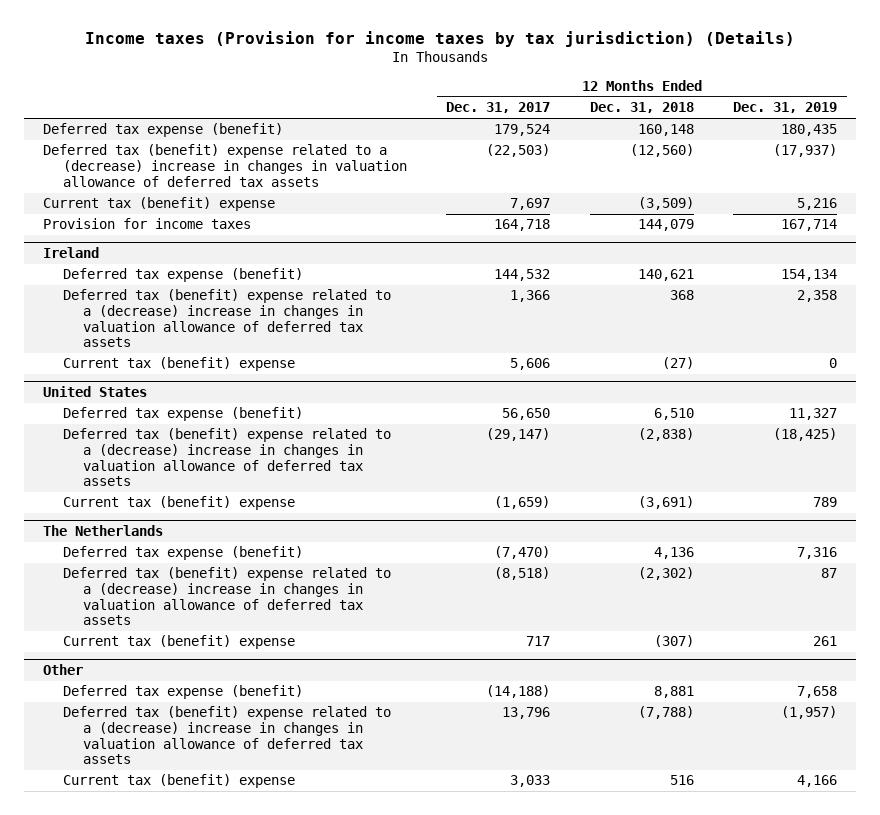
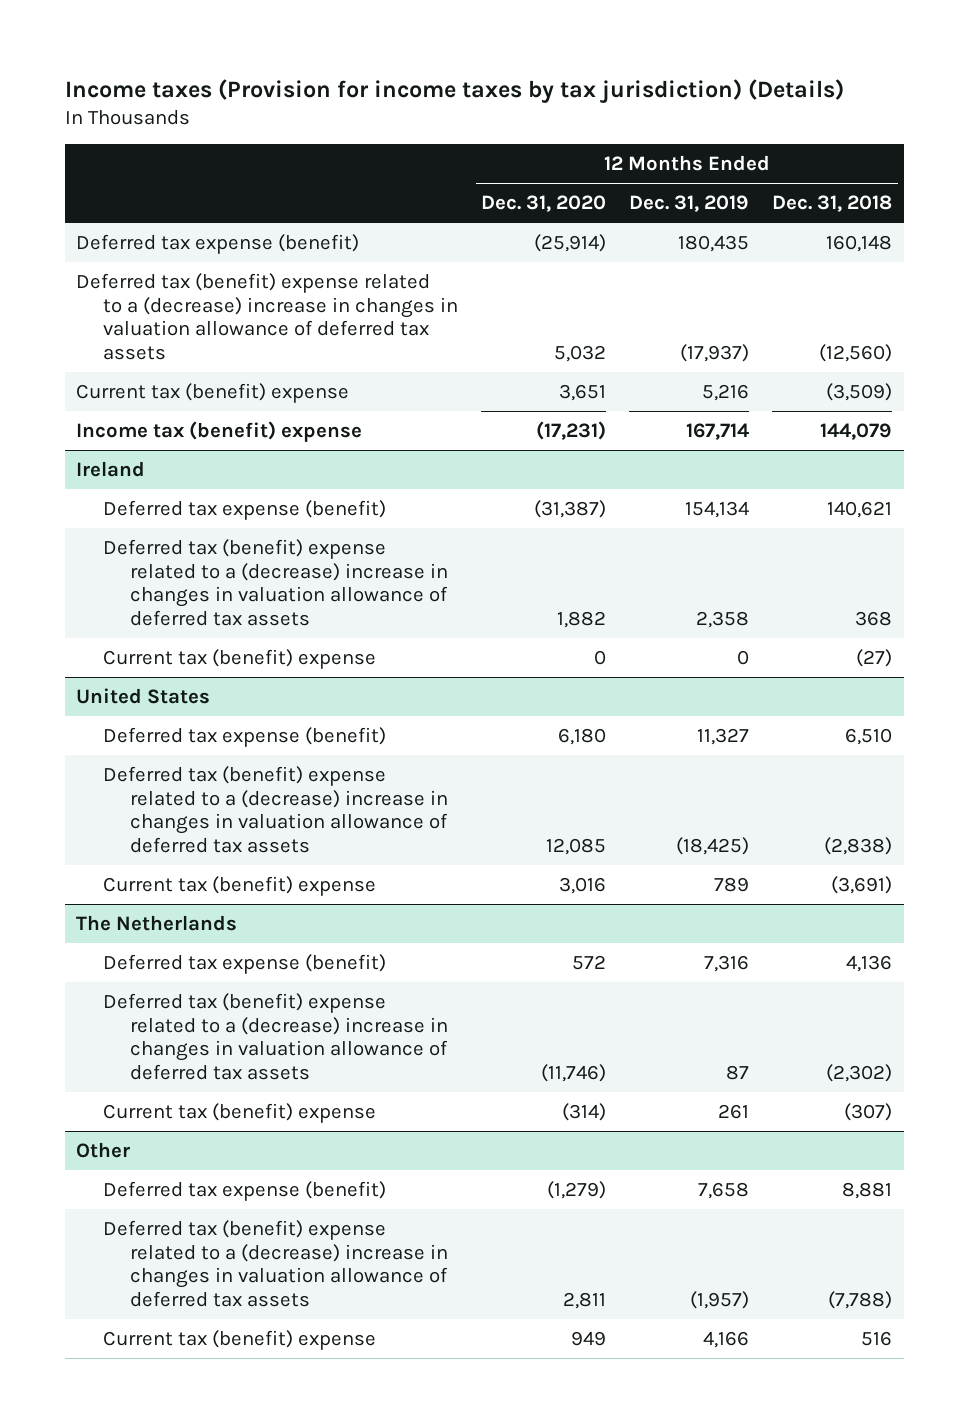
- | 12 Months Ended Dec. 31, 2017 | 12 Months Ended Dec. 31, 2018 | 12 Months Ended Dec. 31, 2019
+ | 12 Months Ended Dec. 31, 2020 | 12 Months Ended Dec. 31, 2019 | 12 Months Ended Dec. 31, 2018
- Provision for income taxes | 164,718 | 144,079 | 167,714
+ Income tax (benefit) expense | (17,231) | 167,714 | 144,079

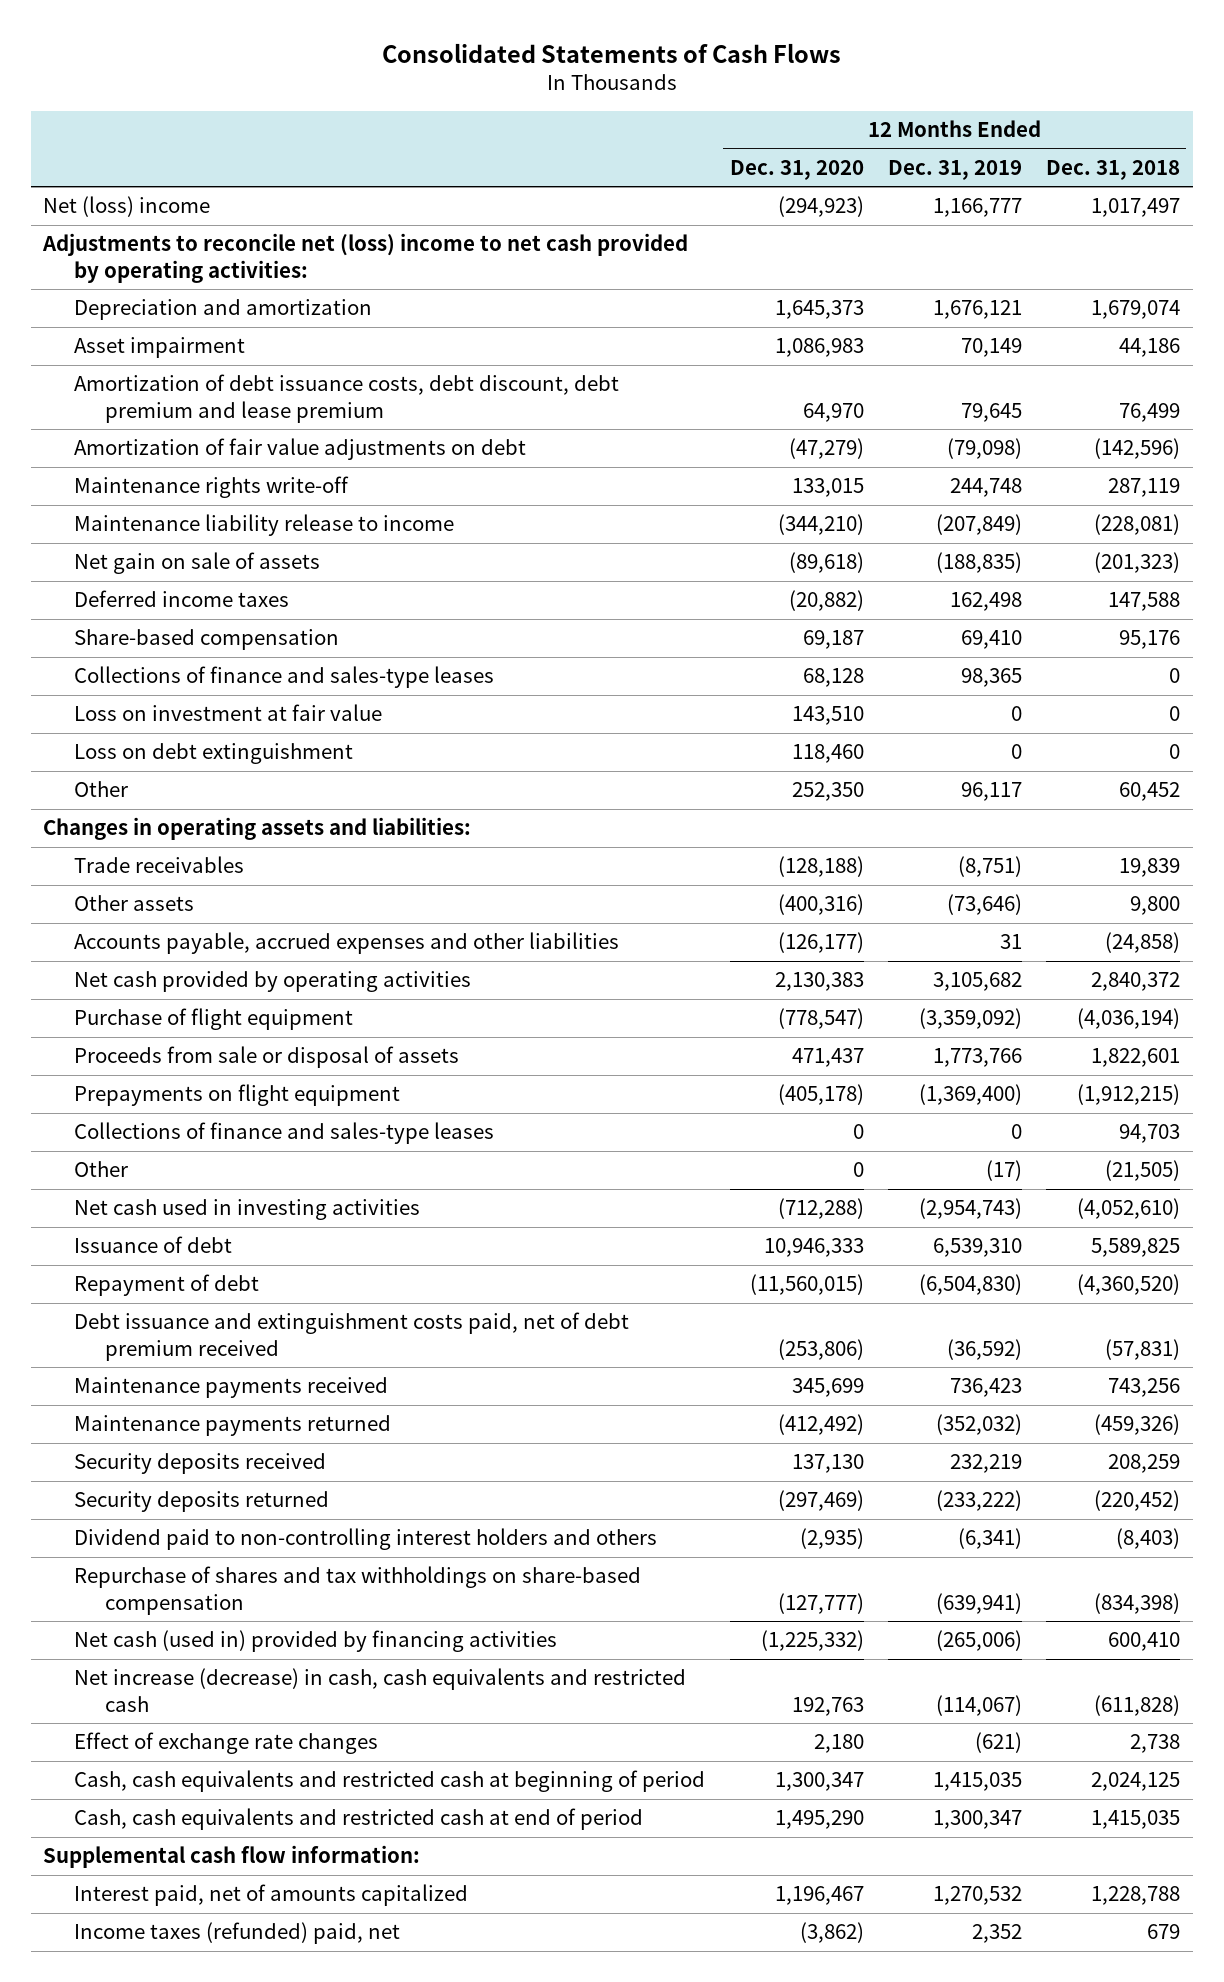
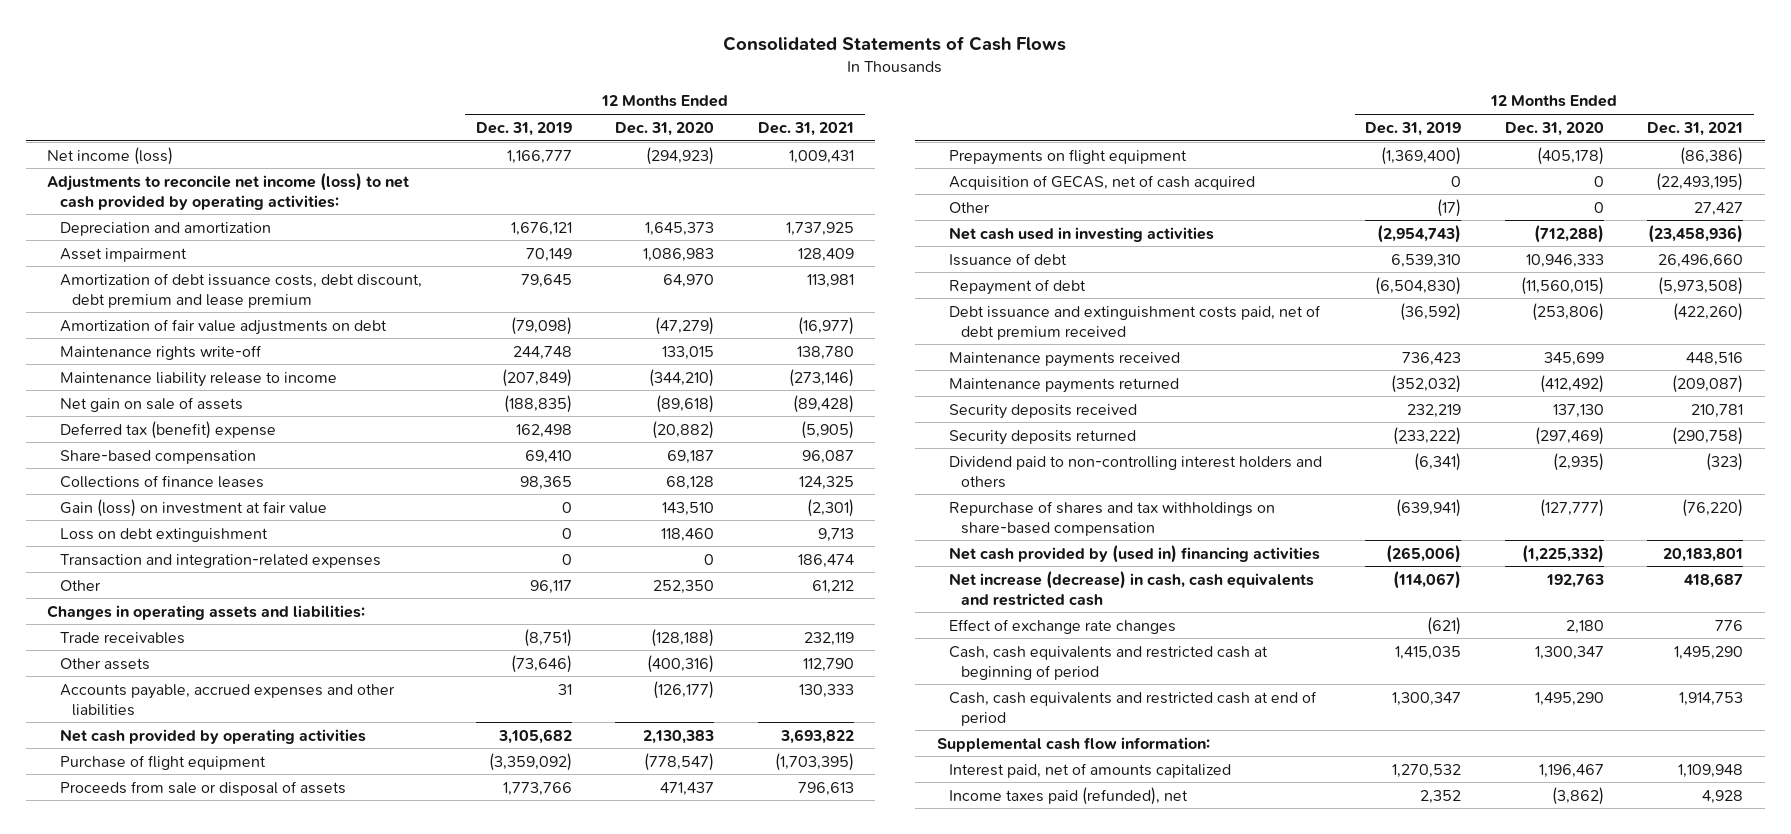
- | 12 Months Ended Dec. 31, 2020 | 12 Months Ended Dec. 31, 2019 | 12 Months Ended Dec. 31, 2018
+ | 12 Months Ended Dec. 31, 2019 | 12 Months Ended Dec. 31, 2020 | 12 Months Ended Dec. 31, 2021
- Net (loss) income | (294,923) | 1,166,777 | 1,017,497
- Adjustments to reconcile net (loss) income to net cash provided by operating activities:
+ Net income (loss) | 1,166,777 | (294,923) | 1,009,431
+ Adjustments to reconcile net income (loss) to net cash provided by operating activities:
- Deferred income taxes | (20,882) | 162,498 | 147,588
+ Deferred tax (benefit) expense | 162,498 | (20,882) | (5,905)
- Collections of finance and sales-type leases | 68,128 | 98,365 | 0
- Loss on investment at fair value | 143,510 | 0 | 0
+ Collections of finance leases | 98,365 | 68,128 | 124,325
+ Gain (loss) on investment at fair value | 0 | 143,510 | (2,301)
+ Transaction and integration-related expenses | 0 | 0 | 186,474
- Collections of finance and sales-type leases | 0 | 0 | 94,703
+ Acquisition of GECAS, net of cash acquired | 0 | 0 | (22,493,195)
- Net cash (used in) provided by financing activities | (1,225,332) | (265,006) | 600,410
+ Net cash provided by (used in) financing activities | (265,006) | (1,225,332) | 20,183,801
- Income taxes (refunded) paid, net | (3,862) | 2,352 | 679
+ Income taxes paid (refunded), net | 2,352 | (3,862) | 4,928

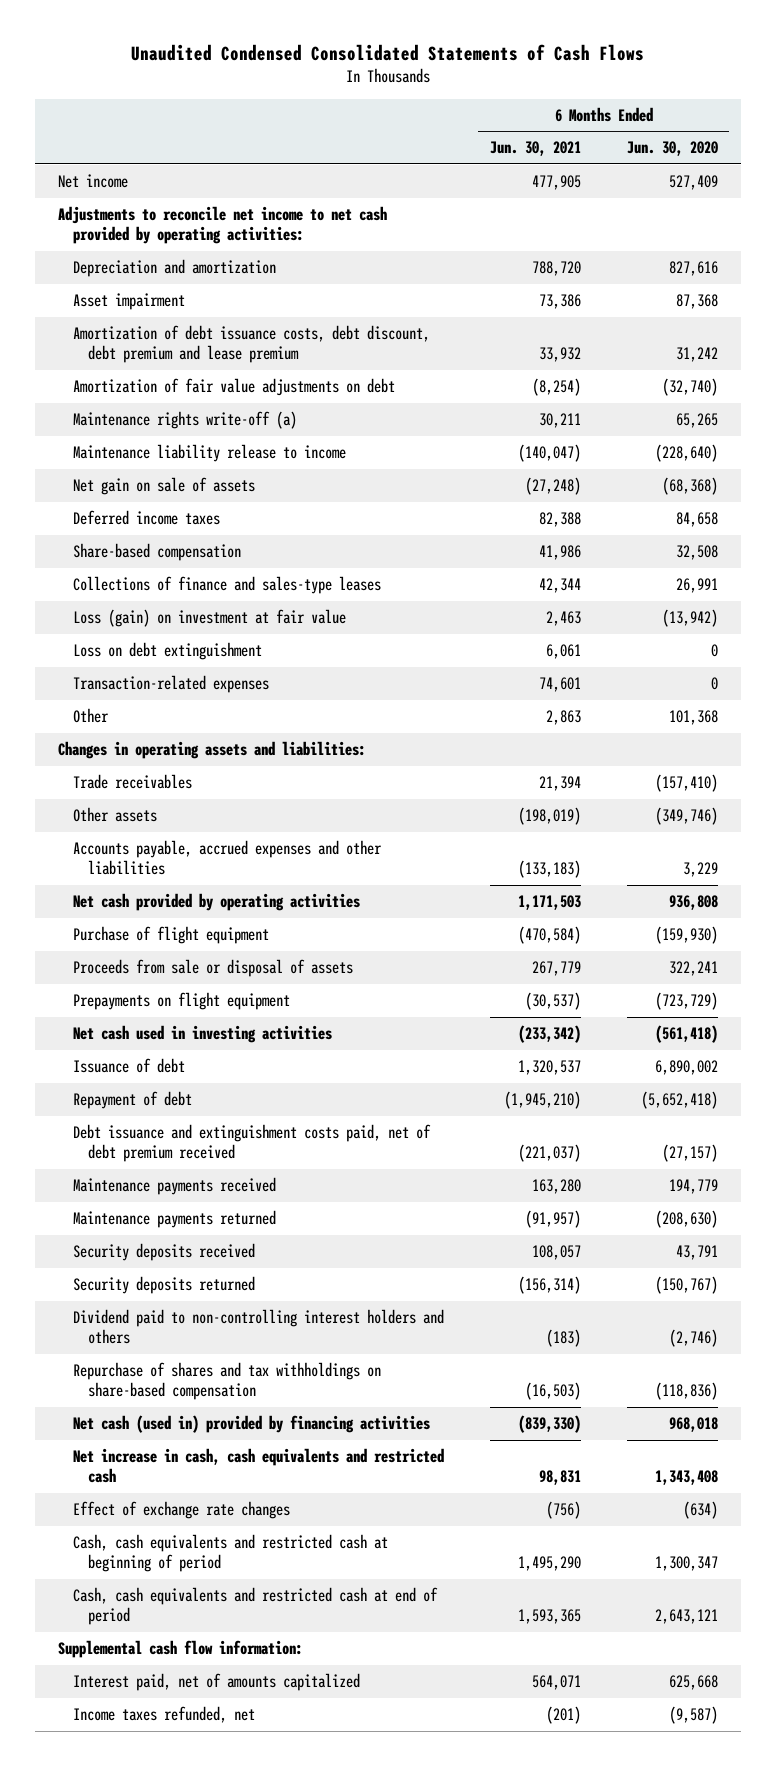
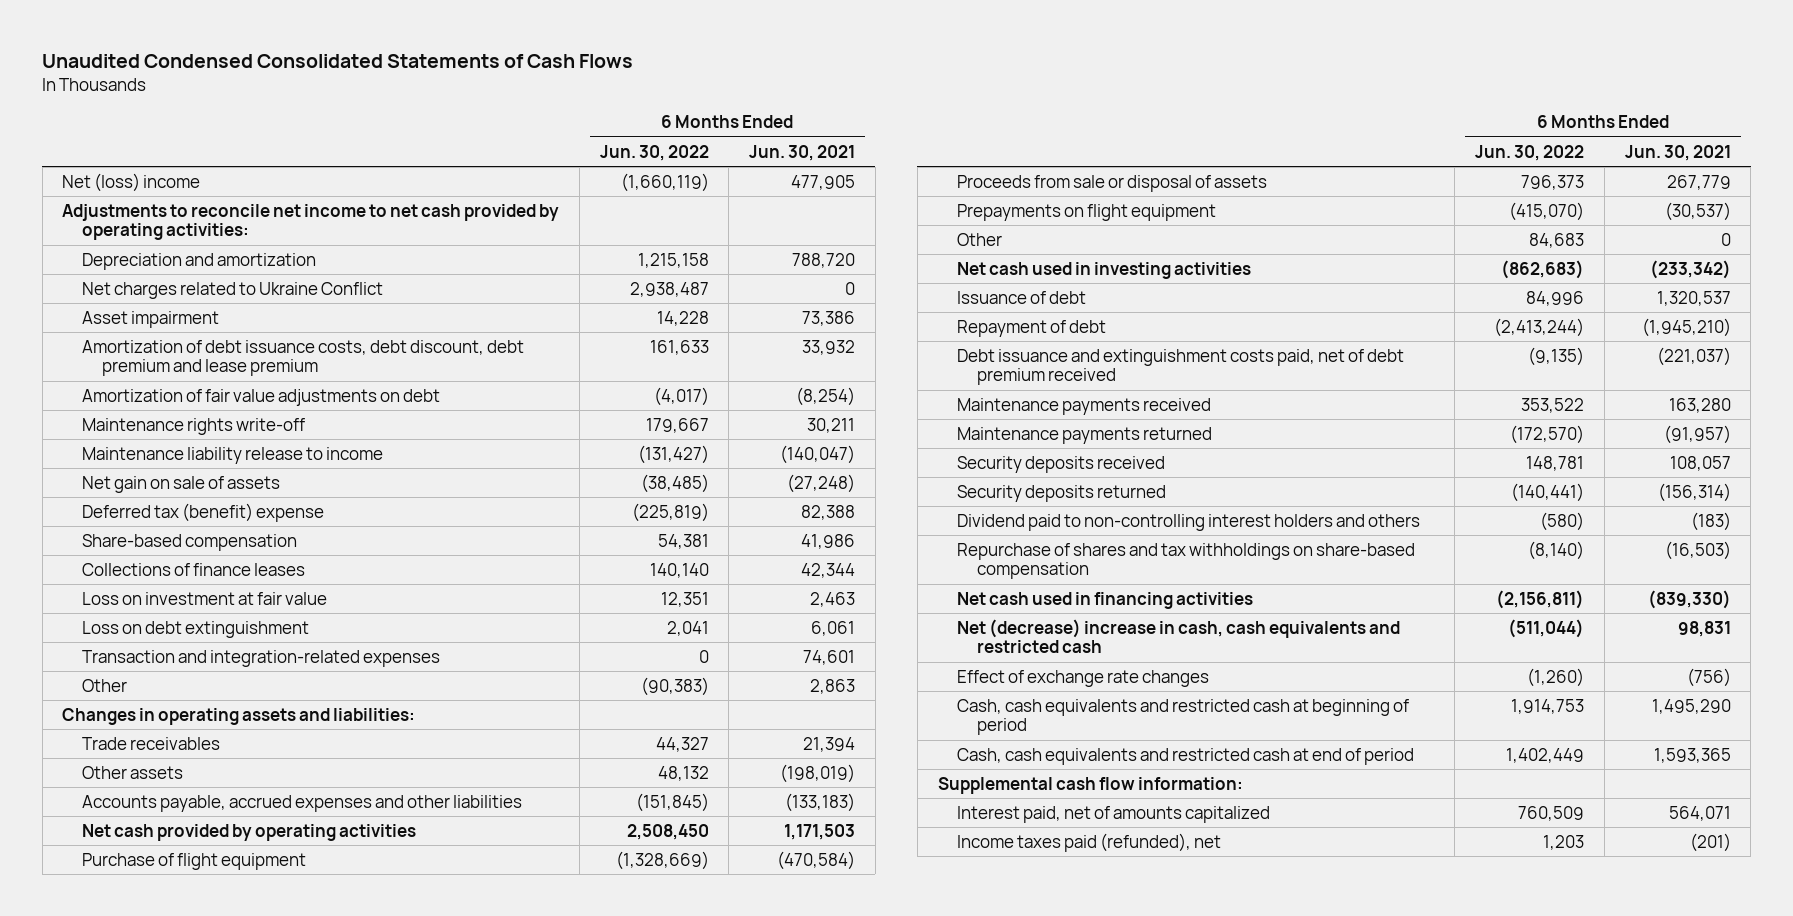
- | 6 Months Ended Jun. 30, 2021 | 6 Months Ended Jun. 30, 2020
+ | 6 Months Ended Jun. 30, 2022 | 6 Months Ended Jun. 30, 2021
- Net income | 477,905 | 527,409
+ Net (loss) income | (1,660,119) | 477,905
+ Net charges related to Ukraine Conflict | 2,938,487 | 0
- Maintenance rights write-off (a) | 30,211 | 65,265
+ Maintenance rights write-off | 179,667 | 30,211
- Deferred income taxes | 82,388 | 84,658
+ Deferred tax (benefit) expense | (225,819) | 82,388
- Collections of finance and sales-type leases | 42,344 | 26,991
- Loss (gain) on investment at fair value | 2,463 | (13,942)
+ Collections of finance leases | 140,140 | 42,344
+ Loss on investment at fair value | 12,351 | 2,463
- Transaction-related expenses | 74,601 | 0
+ Transaction and integration-related expenses | 0 | 74,601
+ Other | 84,683 | 0
- Net cash (used in) provided by financing activities | (839,330) | 968,018
- Net increase in cash, cash equivalents and restricted cash | 98,831 | 1,343,408
+ Net cash used in financing activities | (2,156,811) | (839,330)
+ Net (decrease) increase in cash, cash equivalents and restricted cash | (511,044) | 98,831
- Income taxes refunded, net | (201) | (9,587)
+ Income taxes paid (refunded), net | 1,203 | (201)

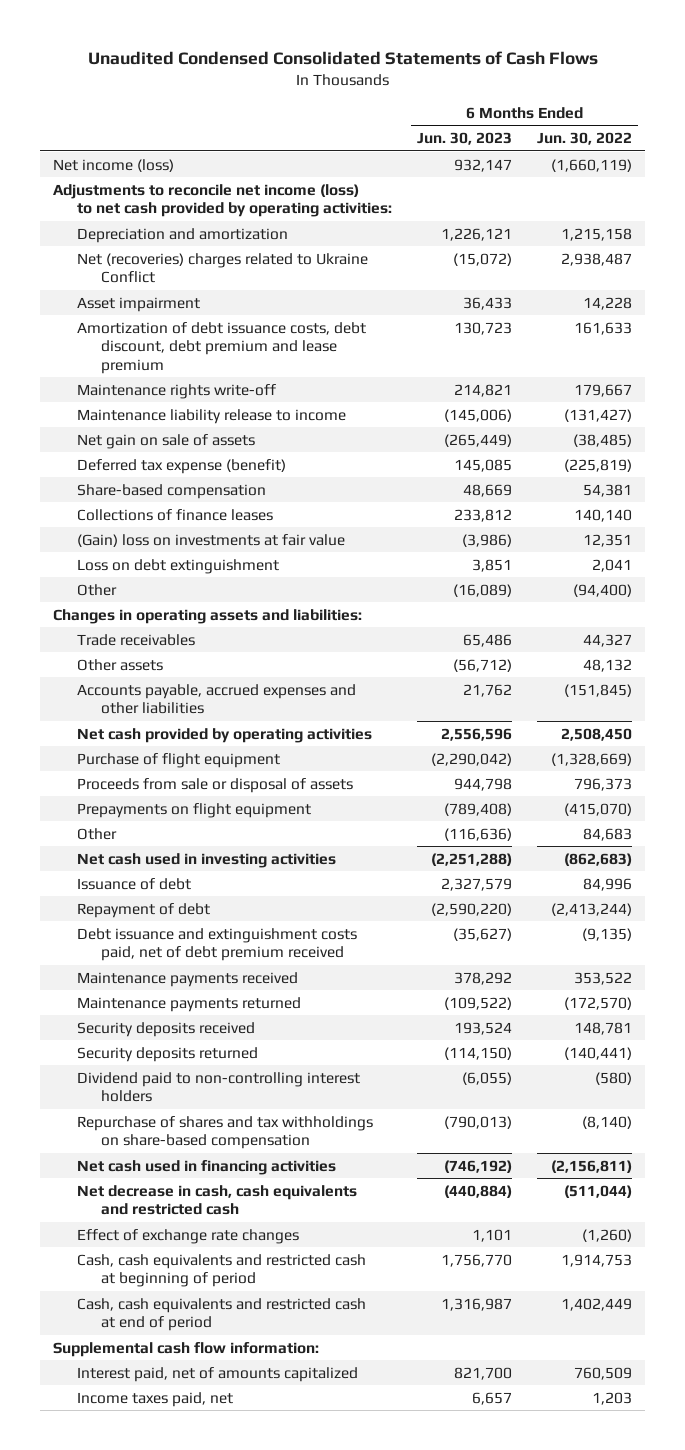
- | 6 Months Ended Jun. 30, 2022 | 6 Months Ended Jun. 30, 2021
+ | 6 Months Ended Jun. 30, 2023 | 6 Months Ended Jun. 30, 2022
- Net (loss) income | (1,660,119) | 477,905
- Adjustments to reconcile net income to net cash provided by operating activities:
+ Net income (loss) | 932,147 | (1,660,119)
+ Adjustments to reconcile net income (loss) to net cash provided by operating activities:
- Net charges related to Ukraine Conflict | 2,938,487 | 0
+ Net (recoveries) charges related to Ukraine Conflict | (15,072) | 2,938,487
- Amortization of fair value adjustments on debt | (4,017) | (8,254)
- Deferred tax (benefit) expense | (225,819) | 82,388
+ Deferred tax expense (benefit) | 145,085 | (225,819)
- Loss on investment at fair value | 12,351 | 2,463
+ (Gain) loss on investments at fair value | (3,986) | 12,351
- Transaction and integration-related expenses | 0 | 74,601
- Other | (90,383) | 2,863
+ Other | (16,089) | (94,400)
- Dividend paid to non-controlling interest holders and others | (580) | (183)
+ Dividend paid to non-controlling interest holders | (6,055) | (580)
- Net (decrease) increase in cash, cash equivalents and restricted cash | (511,044) | 98,831
+ Net decrease in cash, cash equivalents and restricted cash | (440,884) | (511,044)
- Income taxes paid (refunded), net | 1,203 | (201)
+ Income taxes paid, net | 6,657 | 1,203

